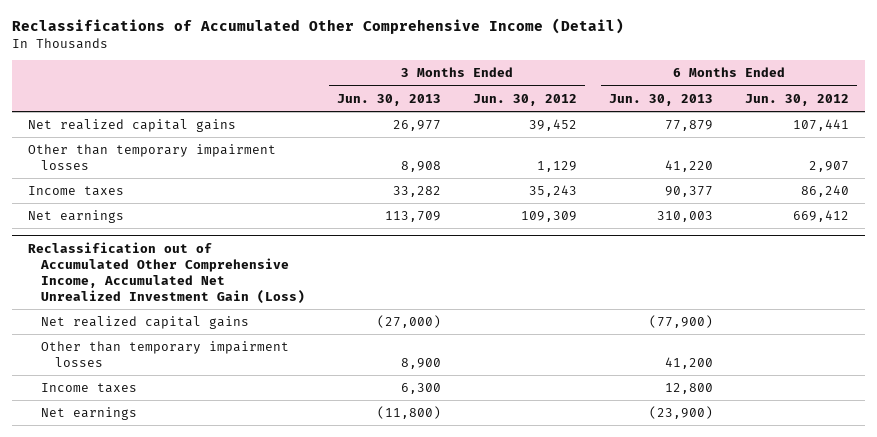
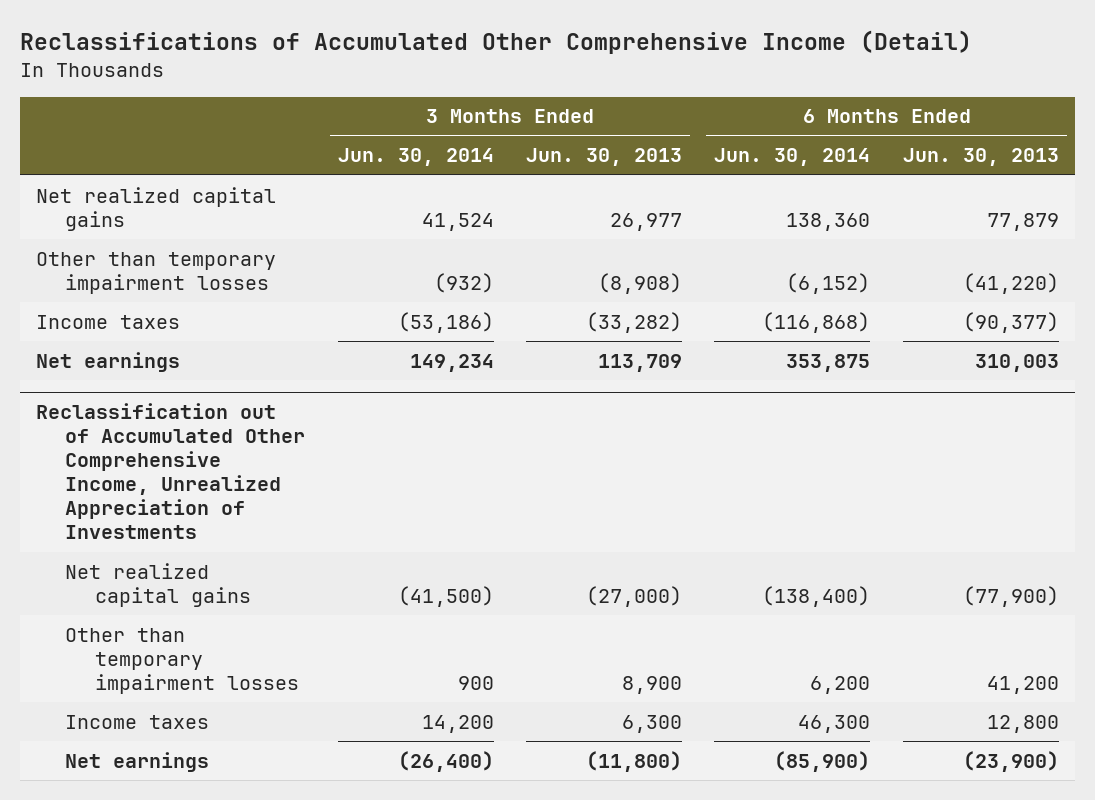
- | 3 Months Ended Jun. 30, 2013 | 3 Months Ended Jun. 30, 2012 | 6 Months Ended Jun. 30, 2013 | 6 Months Ended Jun. 30, 2012
+ | 3 Months Ended Jun. 30, 2014 | 3 Months Ended Jun. 30, 2013 | 6 Months Ended Jun. 30, 2014 | 6 Months Ended Jun. 30, 2013
- Other than temporary impairment losses | 8,908 | 1,129 | 41,220 | 2,907
- Income taxes | 33,282 | 35,243 | 90,377 | 86,240
+ Other than temporary impairment losses | (932) | (8,908) | (6,152) | (41,220)
+ Income taxes | (53,186) | (33,282) | (116,868) | (90,377)
- Reclassification out of Accumulated Other Comprehensive Income, Accumulated Net Unrealized Investment Gain (Loss)
+ Reclassification out of Accumulated Other Comprehensive Income, Unrealized Appreciation of Investments

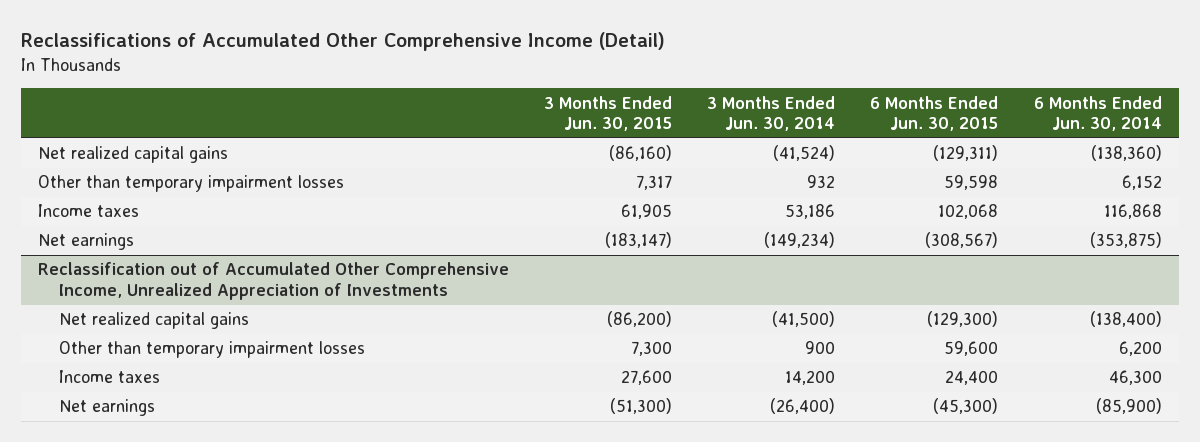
- | 3 Months Ended Jun. 30, 2014 | 3 Months Ended Jun. 30, 2013 | 6 Months Ended Jun. 30, 2014 | 6 Months Ended Jun. 30, 2013
+ | 3 Months Ended Jun. 30, 2015 | 3 Months Ended Jun. 30, 2014 | 6 Months Ended Jun. 30, 2015 | 6 Months Ended Jun. 30, 2014
- Net realized capital gains | 41,524 | 26,977 | 138,360 | 77,879
- Other than temporary impairment losses | (932) | (8,908) | (6,152) | (41,220)
- Income taxes | (53,186) | (33,282) | (116,868) | (90,377)
- Net earnings | 149,234 | 113,709 | 353,875 | 310,003
+ Net realized capital gains | (86,160) | (41,524) | (129,311) | (138,360)
+ Other than temporary impairment losses | 7,317 | 932 | 59,598 | 6,152
+ Income taxes | 61,905 | 53,186 | 102,068 | 116,868
+ Net earnings | (183,147) | (149,234) | (308,567) | (353,875)

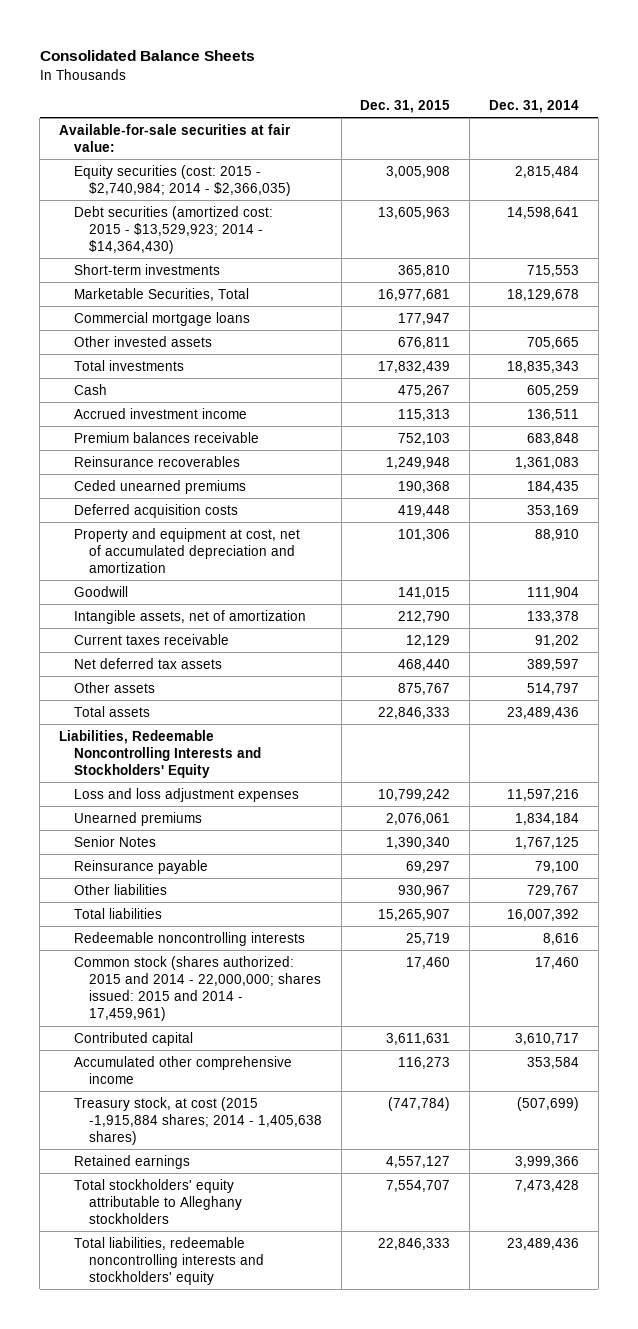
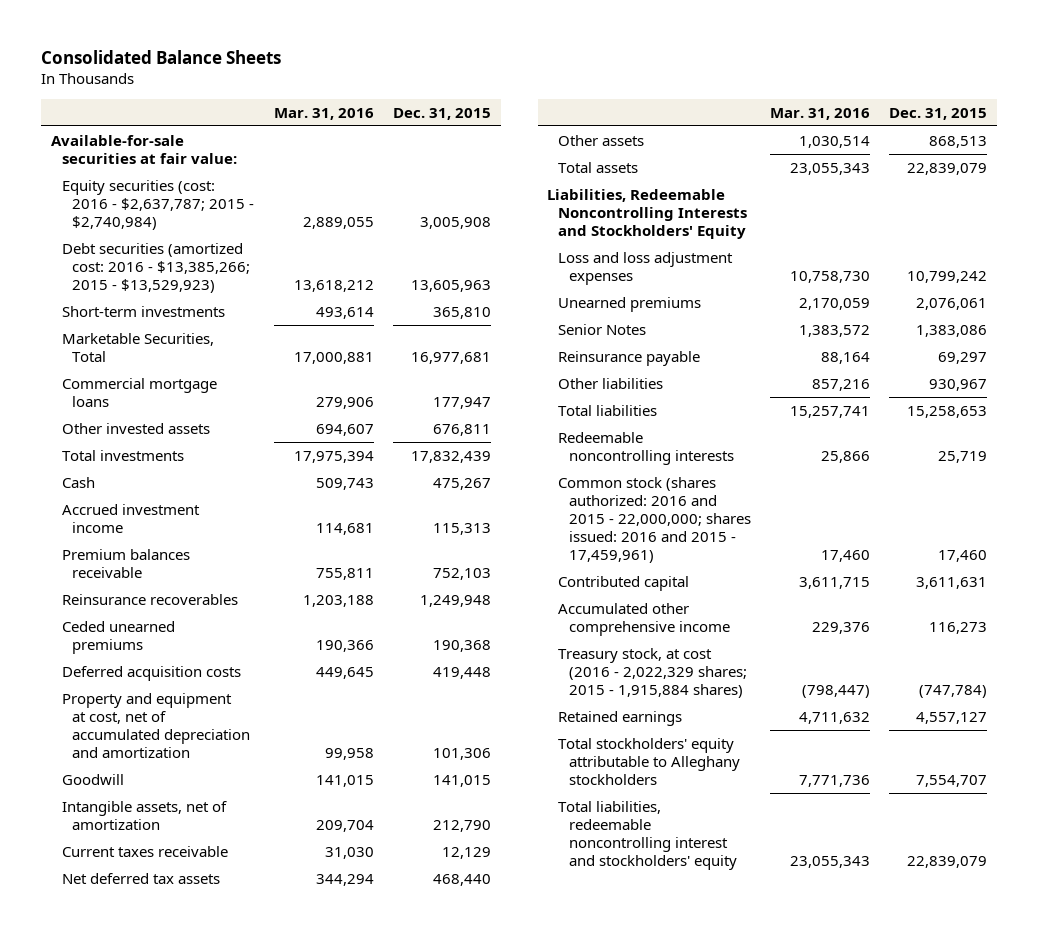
- | Dec. 31, 2015 | Dec. 31, 2014
+ | Mar. 31, 2016 | Dec. 31, 2015
- Equity securities (cost: 2015 - $2,740,984; 2014 - $2,366,035) | 3,005,908 | 2,815,484
- Debt securities (amortized cost: 2015 - $13,529,923; 2014 - $14,364,430) | 13,605,963 | 14,598,641
+ Equity securities (cost: 2016 - $2,637,787; 2015 - $2,740,984) | 2,889,055 | 3,005,908
+ Debt securities (amortized cost: 2016 - $13,385,266; 2015 - $13,529,923) | 13,618,212 | 13,605,963
- Other assets | 875,767 | 514,797
- Total assets | 22,846,333 | 23,489,436
+ Other assets | 1,030,514 | 868,513
+ Total assets | 23,055,343 | 22,839,079
- Senior Notes | 1,390,340 | 1,767,125
+ Senior Notes | 1,383,572 | 1,383,086
- Total liabilities | 15,265,907 | 16,007,392
+ Total liabilities | 15,257,741 | 15,258,653
- Common stock (shares authorized: 2015 and 2014 - 22,000,000; shares issued: 2015 and 2014 - 17,459,961) | 17,460 | 17,460
+ Common stock (shares authorized: 2016 and 2015 - 22,000,000; shares issued: 2016 and 2015 - 17,459,961) | 17,460 | 17,460
- Treasury stock, at cost (2015 -1,915,884 shares; 2014 - 1,405,638 shares) | (747,784) | (507,699)
+ Treasury stock, at cost (2016 - 2,022,329 shares; 2015 - 1,915,884 shares) | (798,447) | (747,784)
- Total liabilities, redeemable noncontrolling interests and stockholders' equity | 22,846,333 | 23,489,436
+ Total liabilities, redeemable noncontrolling interest and stockholders' equity | 23,055,343 | 22,839,079

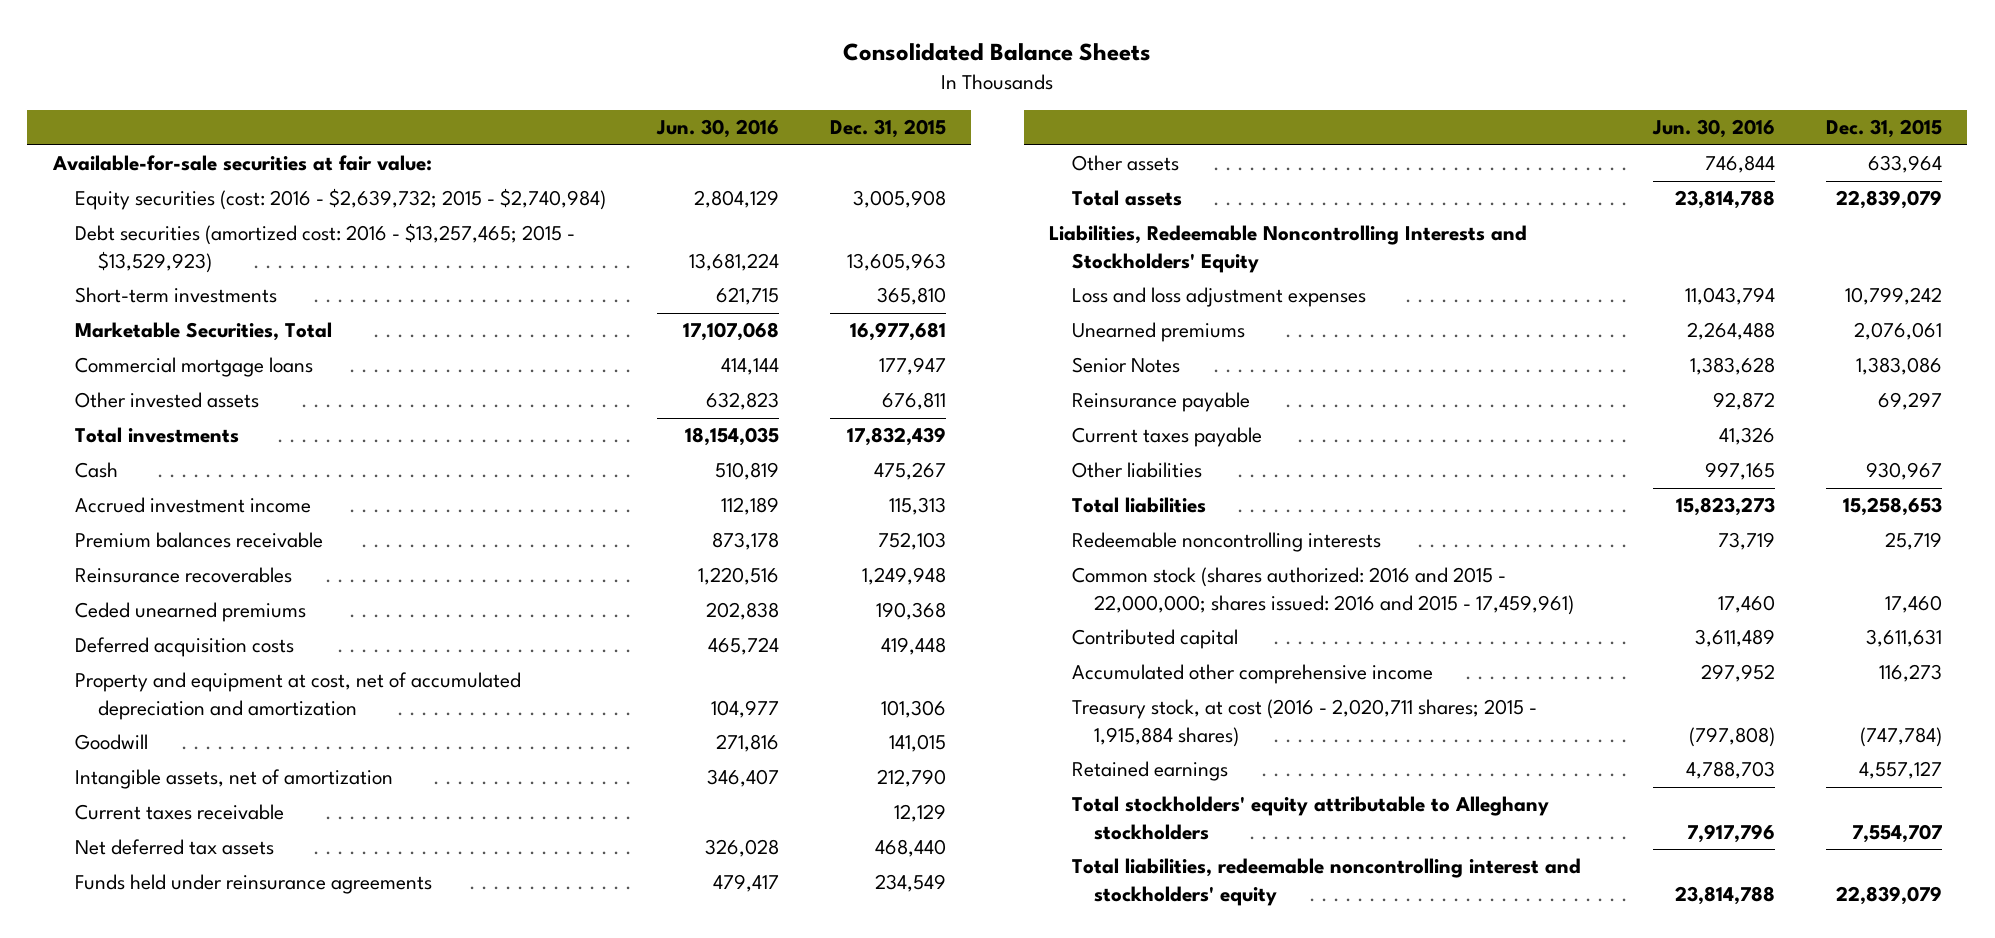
- | Mar. 31, 2016 | Dec. 31, 2015
+ | Jun. 30, 2016 | Dec. 31, 2015
- Equity securities (cost: 2016 - $2,637,787; 2015 - $2,740,984) | 2,889,055 | 3,005,908
- Debt securities (amortized cost: 2016 - $13,385,266; 2015 - $13,529,923) | 13,618,212 | 13,605,963
+ Equity securities (cost: 2016 - $2,639,732; 2015 - $2,740,984) | 2,804,129 | 3,005,908
+ Debt securities (amortized cost: 2016 - $13,257,465; 2015 - $13,529,923) | 13,681,224 | 13,605,963
- Other assets | 1,030,514 | 868,513
+ Funds held under reinsurance agreements | 479,417 | 234,549
+ Other assets | 746,844 | 633,964
+ Current taxes payable | 41,326 |
- Treasury stock, at cost (2016 - 2,022,329 shares; 2015 - 1,915,884 shares) | (798,447) | (747,784)
+ Treasury stock, at cost (2016 - 2,020,711 shares; 2015 - 1,915,884 shares) | (797,808) | (747,784)

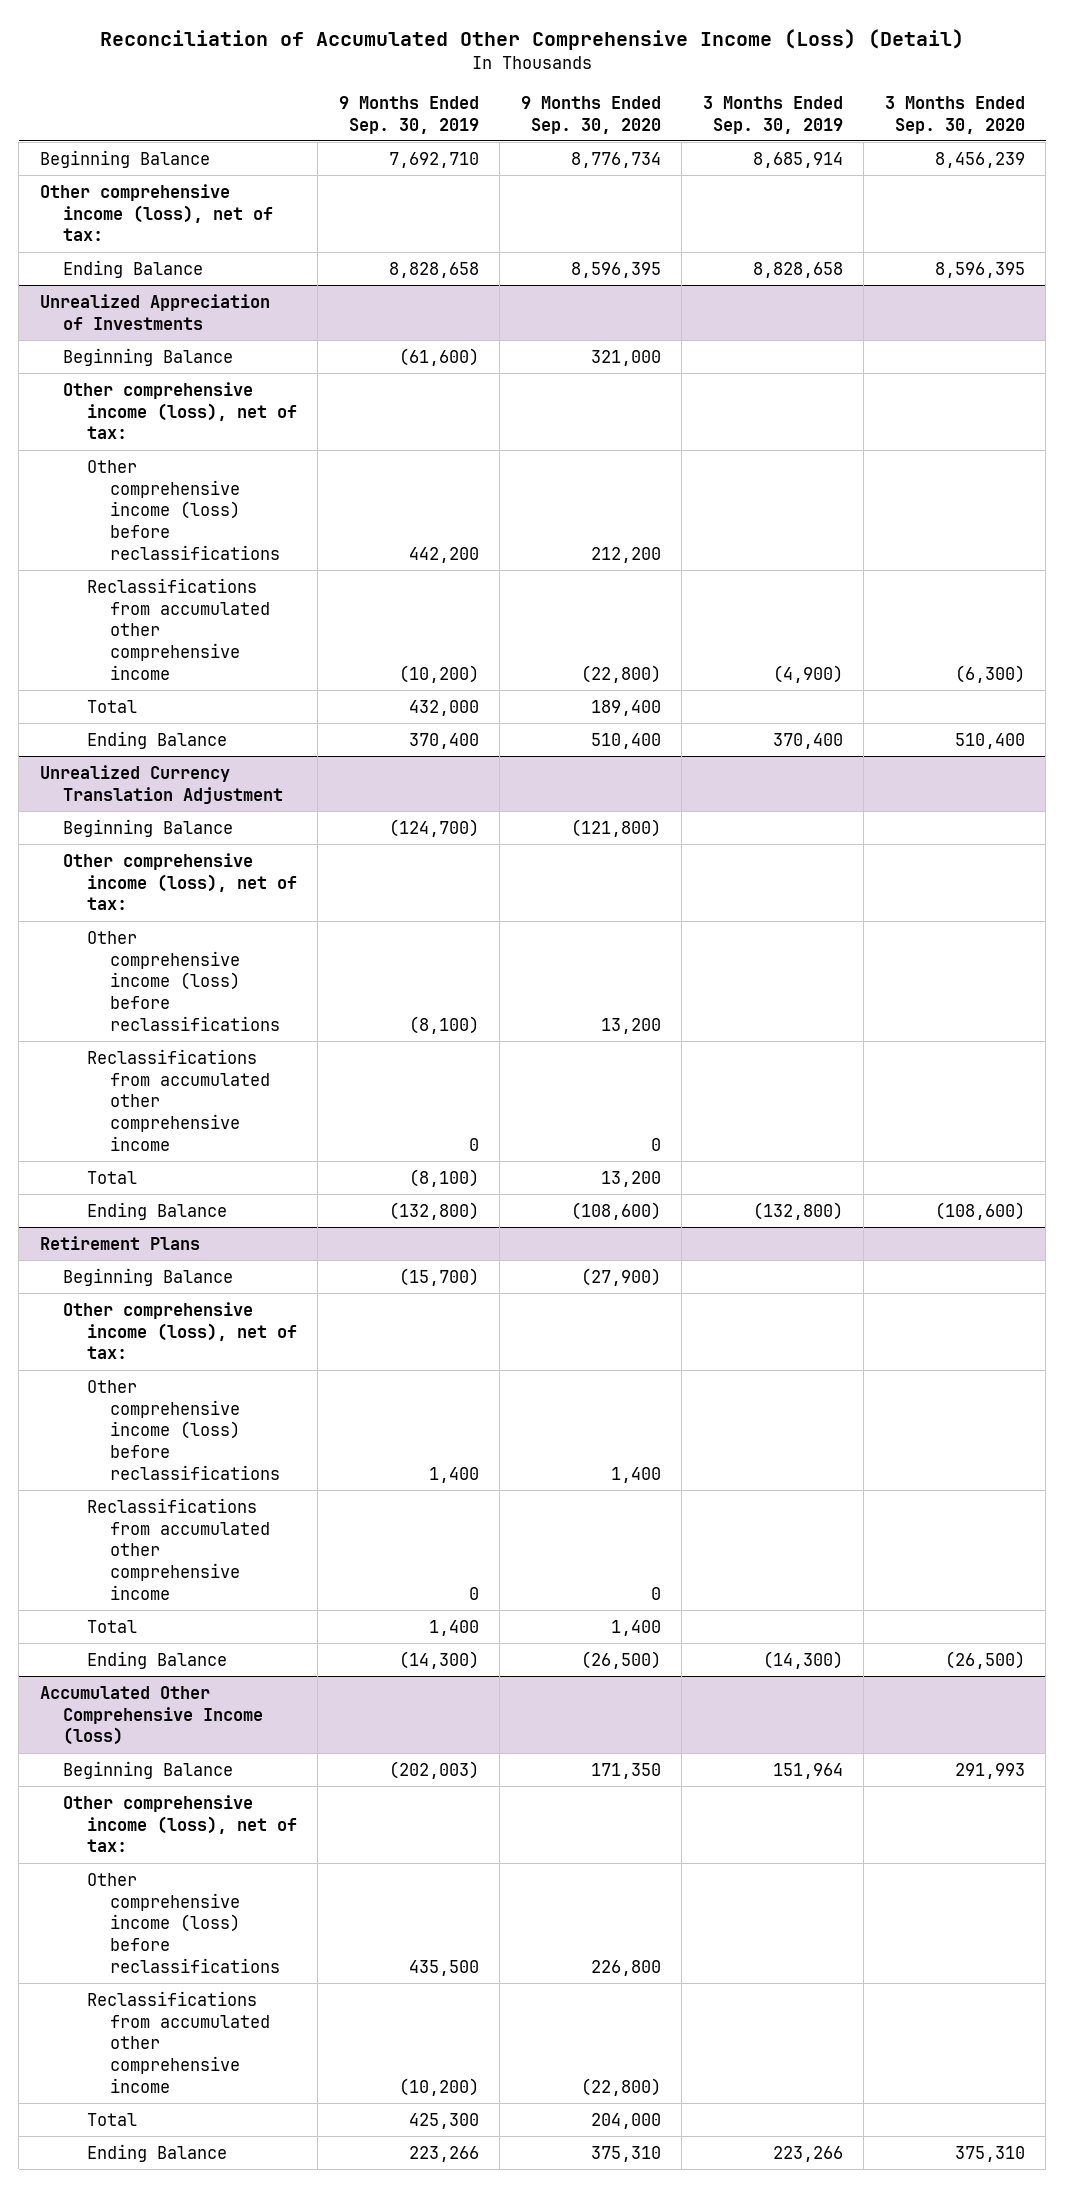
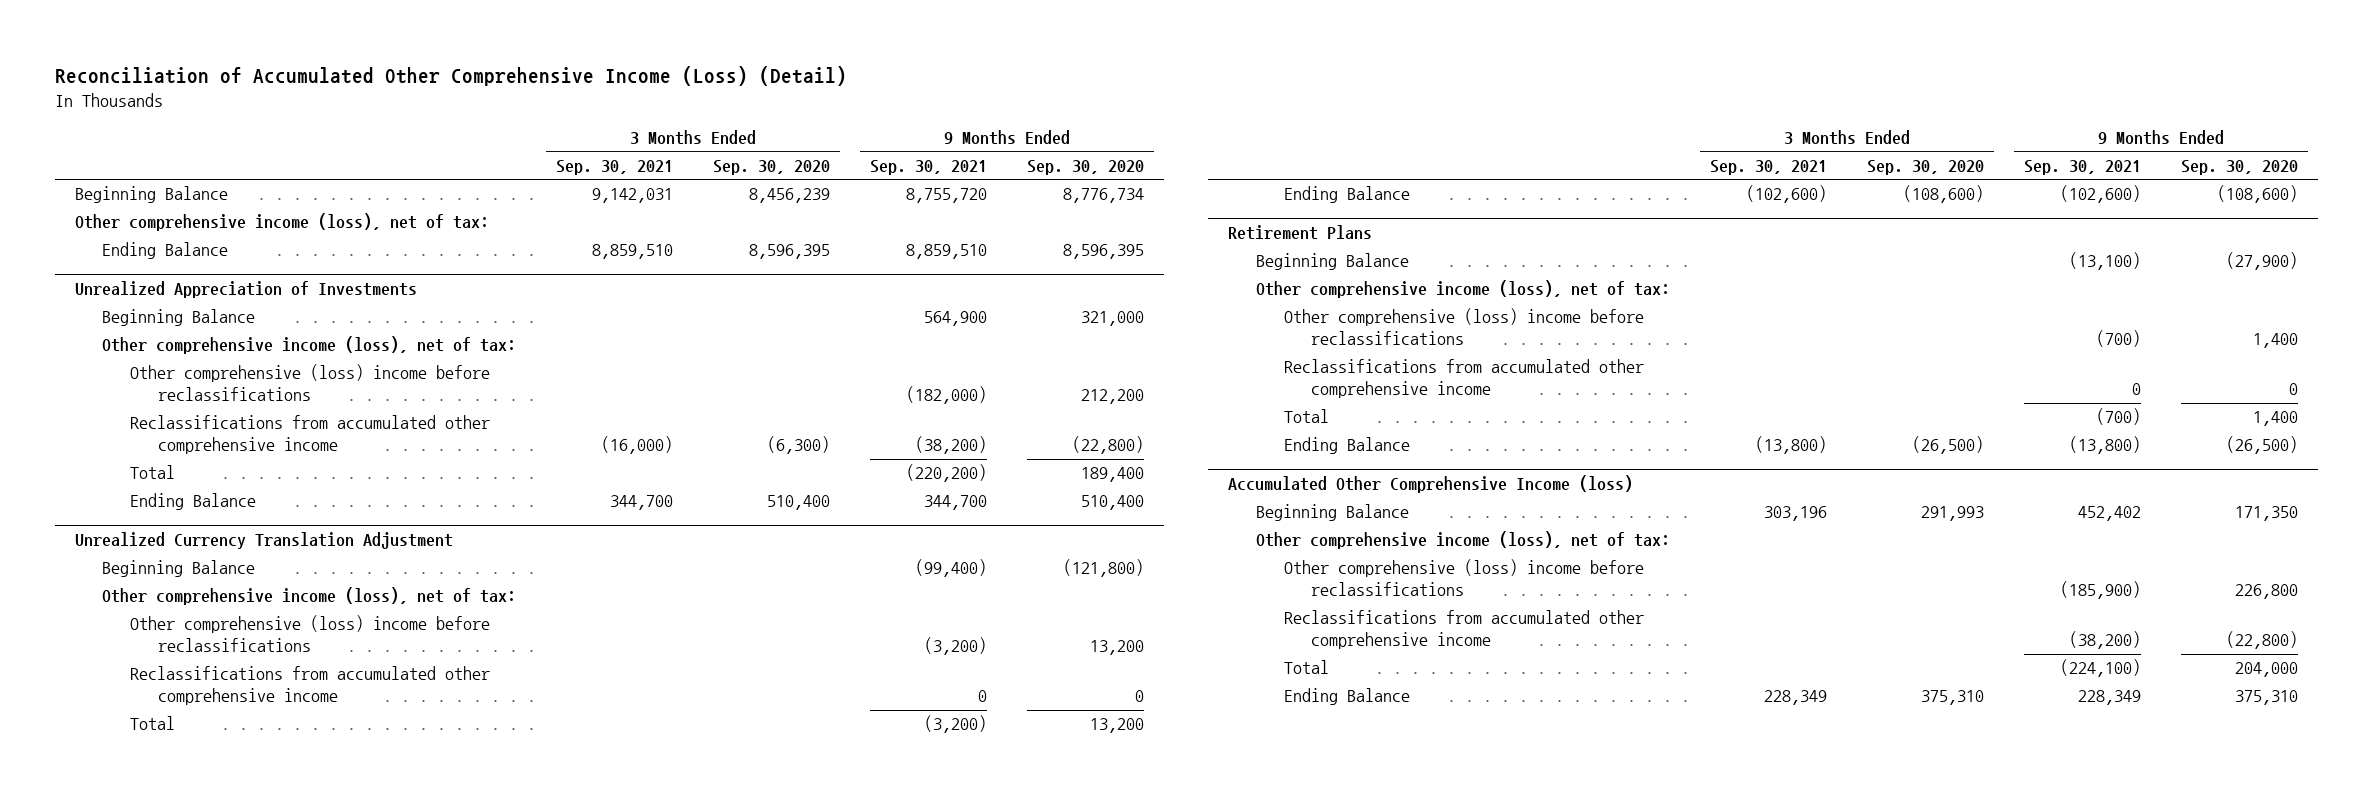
- | 9 Months Ended Sep. 30, 2019 | 9 Months Ended Sep. 30, 2020 | 3 Months Ended Sep. 30, 2019 | 3 Months Ended Sep. 30, 2020
+ | 3 Months Ended Sep. 30, 2021 | 3 Months Ended Sep. 30, 2020 | 9 Months Ended Sep. 30, 2021 | 9 Months Ended Sep. 30, 2020
@ Unrealized Appreciation of Investments
- Other comprehensive income (loss) before reclassifications | 442,200 | 212,200 | |
+ Other comprehensive (loss) income before reclassifications | | | (182,000) | 212,200
@ Unrealized Currency Translation Adjustment
- Other comprehensive income (loss) before reclassifications | (8,100) | 13,200 | |
+ Other comprehensive (loss) income before reclassifications | | | (3,200) | 13,200
@ Retirement Plans
- Other comprehensive income (loss) before reclassifications | 1,400 | 1,400 | |
+ Other comprehensive (loss) income before reclassifications | | | (700) | 1,400
@ Accumulated Other Comprehensive Income (loss)
- Other comprehensive income (loss) before reclassifications | 435,500 | 226,800 | |
+ Other comprehensive (loss) income before reclassifications | | | (185,900) | 226,800

